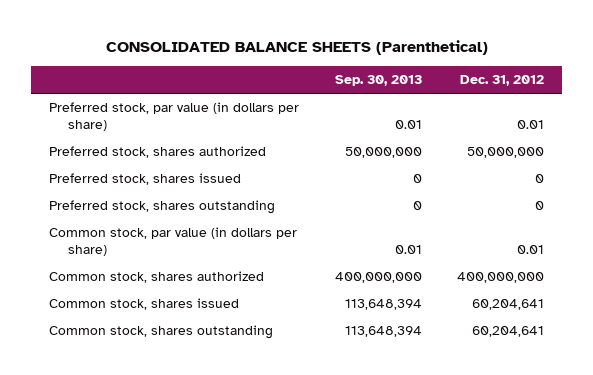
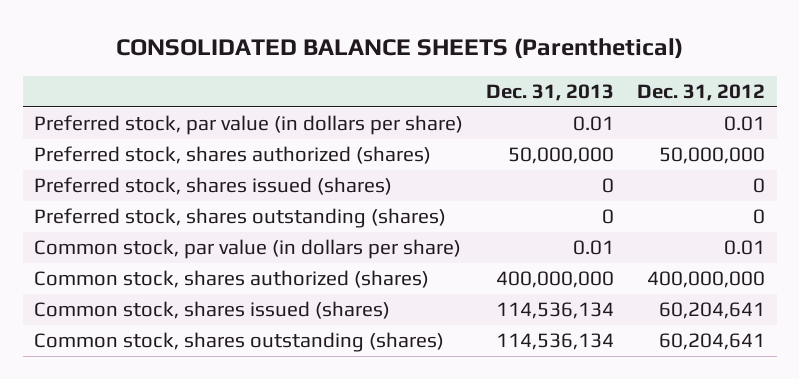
- | Sep. 30, 2013 | Dec. 31, 2012
+ | Dec. 31, 2013 | Dec. 31, 2012
- Preferred stock, shares authorized | 50,000,000 | 50,000,000
- Preferred stock, shares issued | 0 | 0
- Preferred stock, shares outstanding | 0 | 0
+ Preferred stock, shares authorized (shares) | 50,000,000 | 50,000,000
+ Preferred stock, shares issued (shares) | 0 | 0
+ Preferred stock, shares outstanding (shares) | 0 | 0
- Common stock, shares authorized | 400,000,000 | 400,000,000
- Common stock, shares issued | 113,648,394 | 60,204,641
- Common stock, shares outstanding | 113,648,394 | 60,204,641
+ Common stock, shares authorized (shares) | 400,000,000 | 400,000,000
+ Common stock, shares issued (shares) | 114,536,134 | 60,204,641
+ Common stock, shares outstanding (shares) | 114,536,134 | 60,204,641

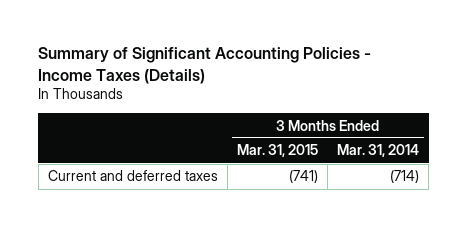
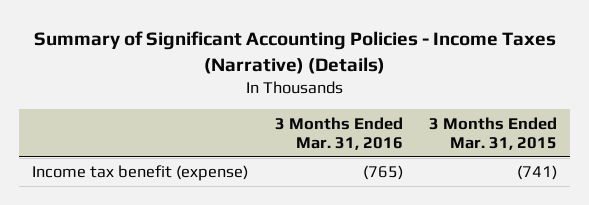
- Summary of Significant Accounting Policies - Income Taxes (Details)
+ Summary of Significant Accounting Policies - Income Taxes (Narrative) (Details)
- | 3 Months Ended Mar. 31, 2015 | 3 Months Ended Mar. 31, 2014
+ | 3 Months Ended Mar. 31, 2016 | 3 Months Ended Mar. 31, 2015
- Current and deferred taxes | (741) | (714)
+ Income tax benefit (expense) | (765) | (741)

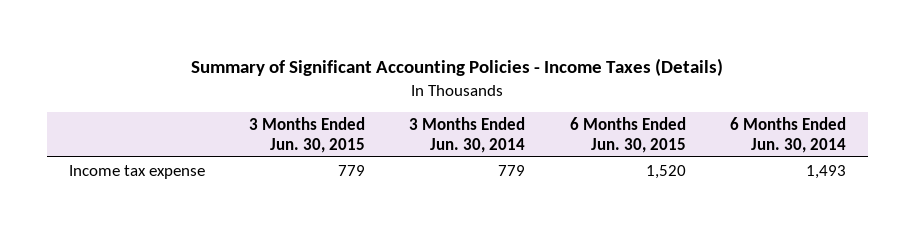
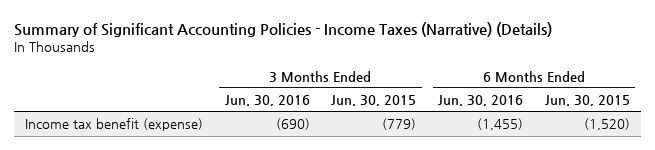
- Summary of Significant Accounting Policies - Income Taxes (Details)
+ Summary of Significant Accounting Policies - Income Taxes (Narrative) (Details)
- | 3 Months Ended Jun. 30, 2015 | 3 Months Ended Jun. 30, 2014 | 6 Months Ended Jun. 30, 2015 | 6 Months Ended Jun. 30, 2014
+ | 3 Months Ended Jun. 30, 2016 | 3 Months Ended Jun. 30, 2015 | 6 Months Ended Jun. 30, 2016 | 6 Months Ended Jun. 30, 2015
- Income tax expense | 779 | 779 | 1,520 | 1,493
+ Income tax benefit (expense) | (690) | (779) | (1,455) | (1,520)

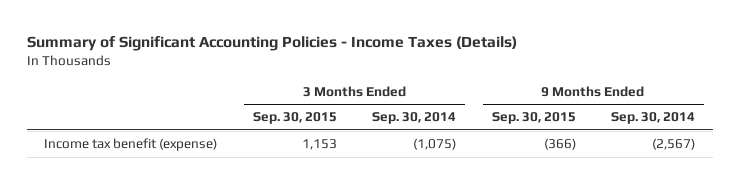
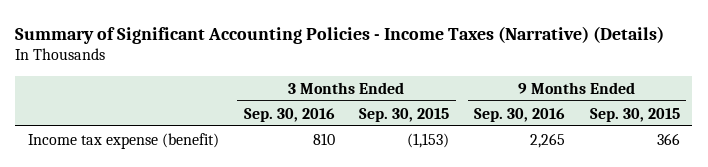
- Summary of Significant Accounting Policies - Income Taxes (Details)
+ Summary of Significant Accounting Policies - Income Taxes (Narrative) (Details)
- | 3 Months Ended Sep. 30, 2015 | 3 Months Ended Sep. 30, 2014 | 9 Months Ended Sep. 30, 2015 | 9 Months Ended Sep. 30, 2014
+ | 3 Months Ended Sep. 30, 2016 | 3 Months Ended Sep. 30, 2015 | 9 Months Ended Sep. 30, 2016 | 9 Months Ended Sep. 30, 2015
- Income tax benefit (expense) | 1,153 | (1,075) | (366) | (2,567)
+ Income tax expense (benefit) | 810 | (1,153) | 2,265 | 366

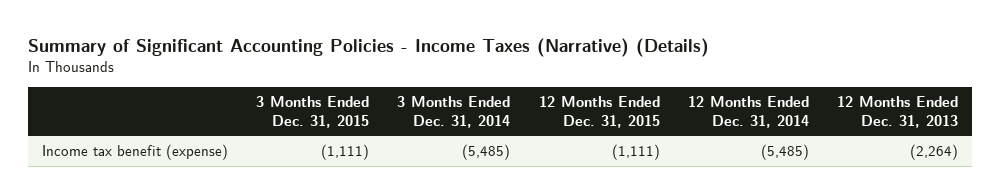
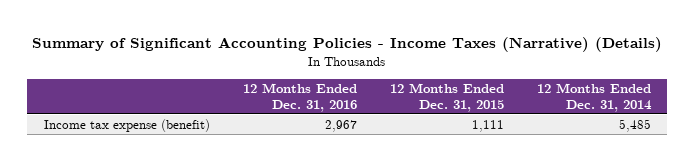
- | 3 Months Ended Dec. 31, 2015 | 3 Months Ended Dec. 31, 2014 | 12 Months Ended Dec. 31, 2015 | 12 Months Ended Dec. 31, 2014 | 12 Months Ended Dec. 31, 2013
+ | 12 Months Ended Dec. 31, 2016 | 12 Months Ended Dec. 31, 2015 | 12 Months Ended Dec. 31, 2014
- Income tax benefit (expense) | (1,111) | (5,485) | (1,111) | (5,485) | (2,264)
+ Income tax expense (benefit) | 2,967 | 1,111 | 5,485

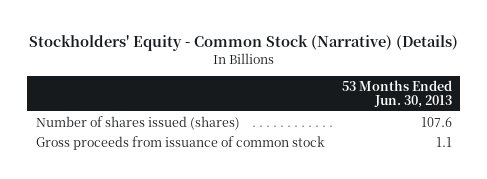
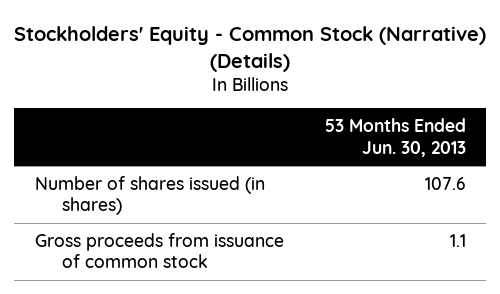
- Number of shares issued (shares) | 107.6
+ Number of shares issued (in shares) | 107.6

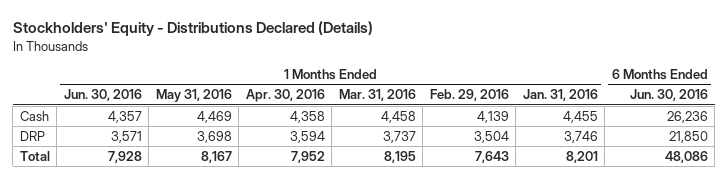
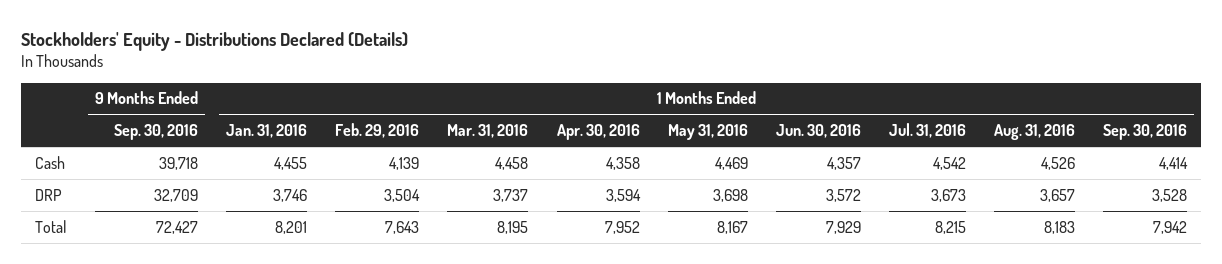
- | 1 Months Ended Jun. 30, 2016 | 1 Months Ended May 31, 2016 | 1 Months Ended Apr. 30, 2016 | 1 Months Ended Mar. 31, 2016 | 1 Months Ended Feb. 29, 2016 | 1 Months Ended Jan. 31, 2016 | 6 Months Ended Jun. 30, 2016
+ | 9 Months Ended Sep. 30, 2016 | 1 Months Ended Jan. 31, 2016 | 1 Months Ended Feb. 29, 2016 | 1 Months Ended Mar. 31, 2016 | 1 Months Ended Apr. 30, 2016 | 1 Months Ended May 31, 2016 | 1 Months Ended Jun. 30, 2016 | 1 Months Ended Jul. 31, 2016 | 1 Months Ended Aug. 31, 2016 | 1 Months Ended Sep. 30, 2016
- DRP | 3,571 | 3,698 | 3,594 | 3,737 | 3,504 | 3,746 | 21,850
- Total | 7,928 | 8,167 | 7,952 | 8,195 | 7,643 | 8,201 | 48,086
+ DRP | 32,709 | 3,746 | 3,504 | 3,737 | 3,594 | 3,698 | 3,572 | 3,673 | 3,657 | 3,528
+ Total | 72,427 | 8,201 | 7,643 | 8,195 | 7,952 | 8,167 | 7,929 | 8,215 | 8,183 | 7,942

